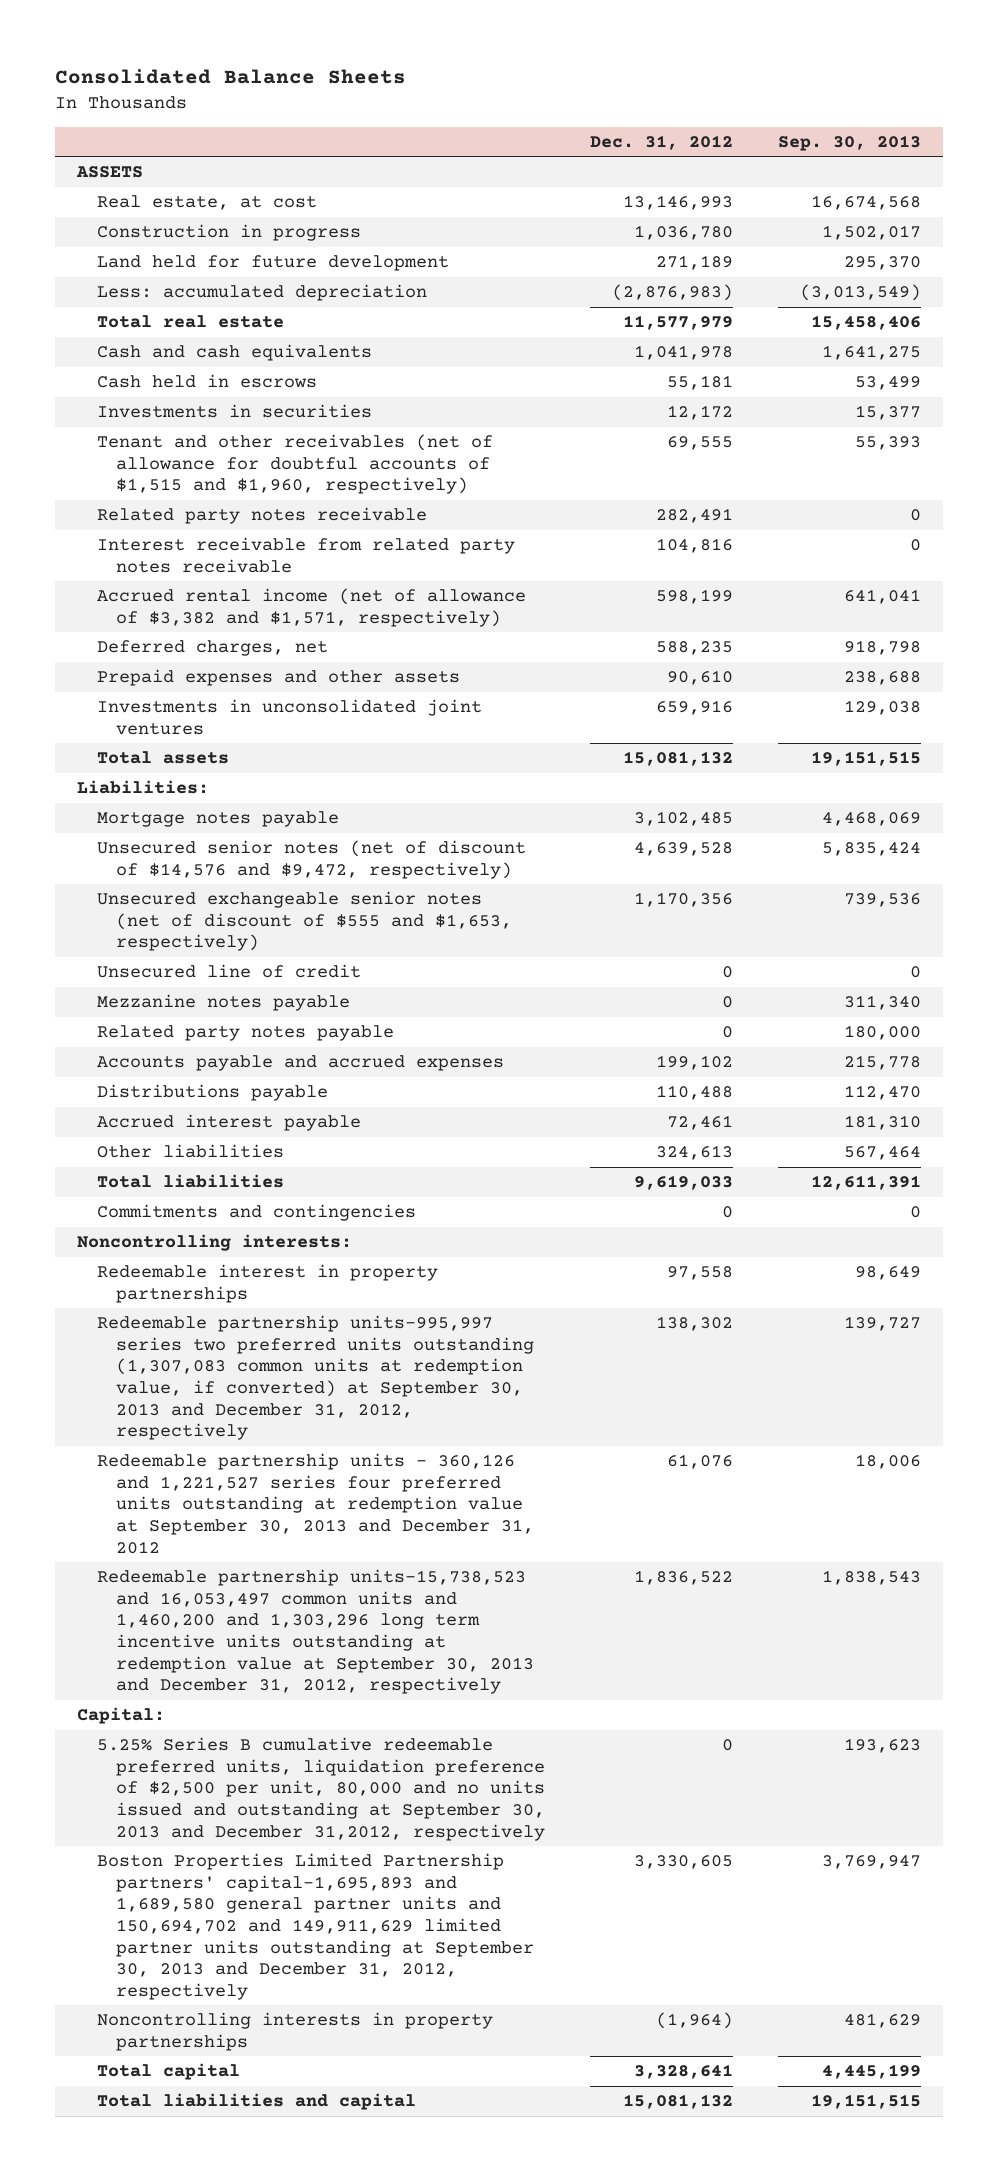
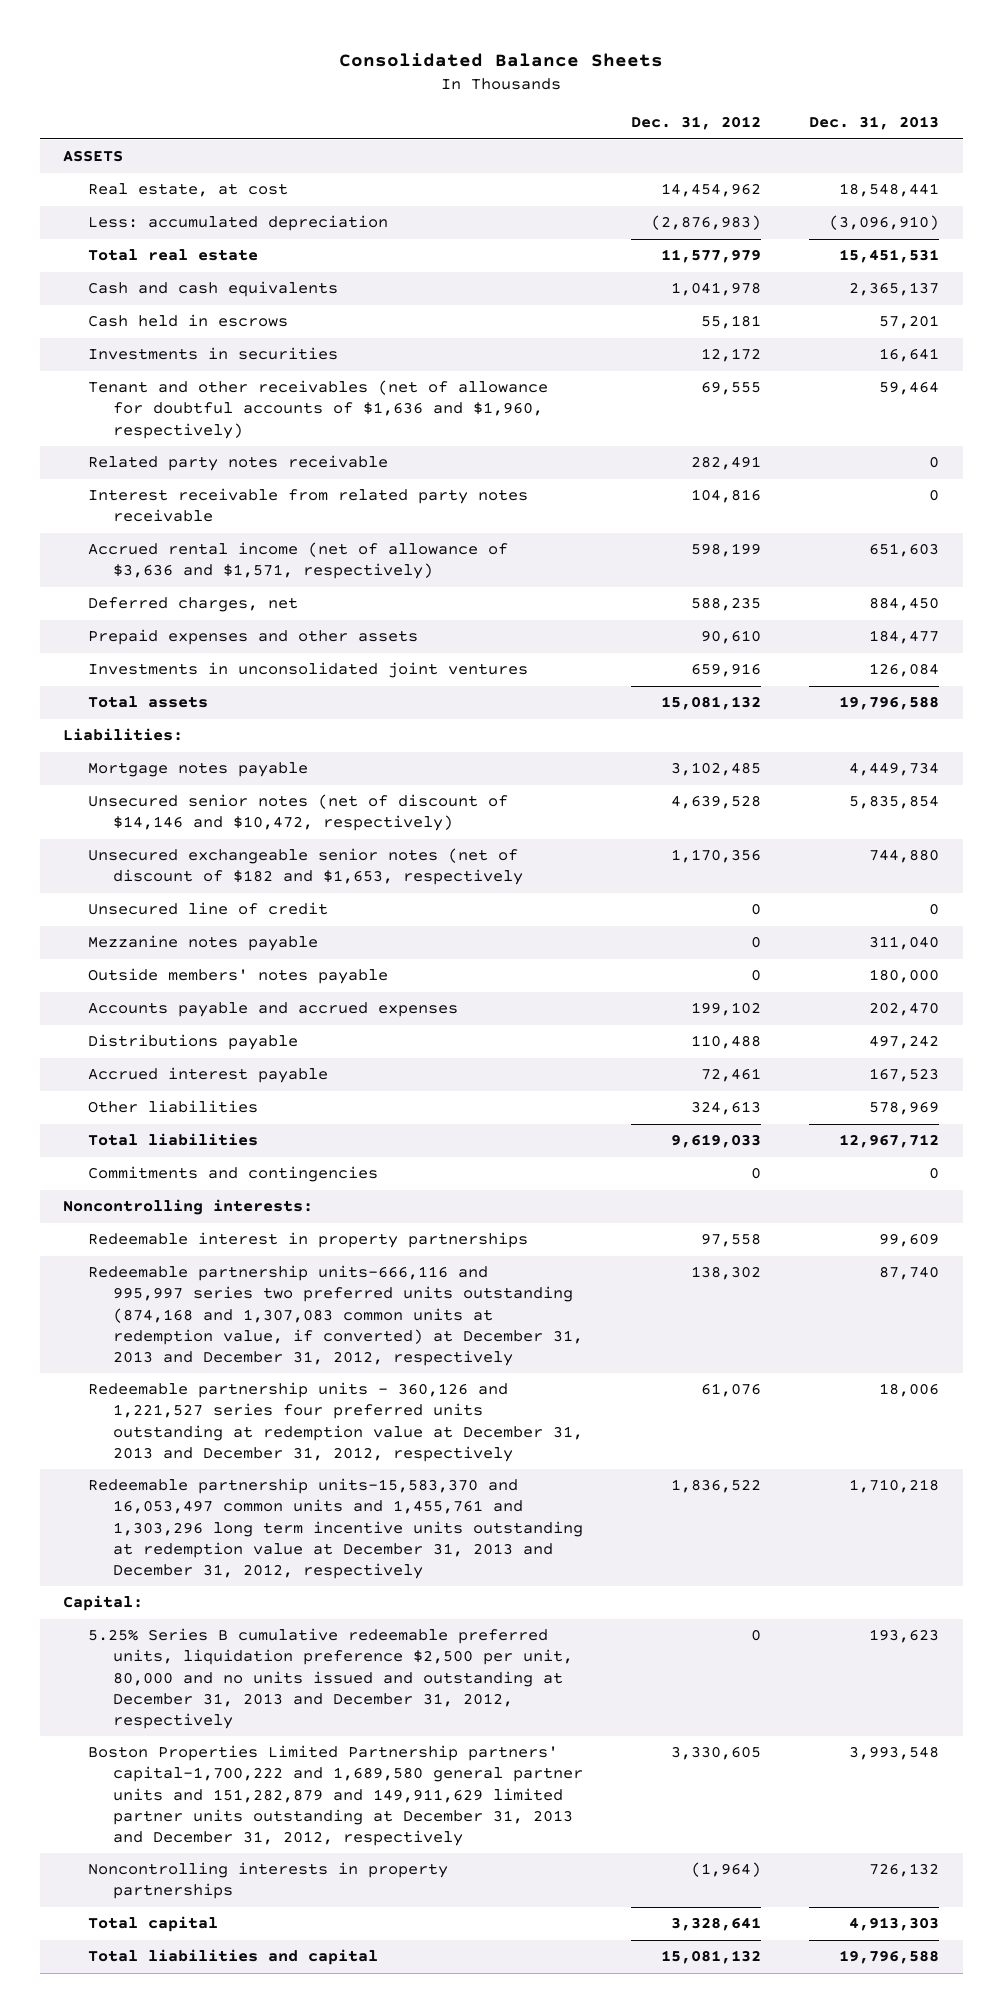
- | Dec. 31, 2012 | Sep. 30, 2013
+ | Dec. 31, 2012 | Dec. 31, 2013
- Real estate, at cost | 13,146,993 | 16,674,568
- Construction in progress | 1,036,780 | 1,502,017
- Land held for future development | 271,189 | 295,370
+ Real estate, at cost | 14,454,962 | 18,548,441
- Tenant and other receivables (net of allowance for doubtful accounts of $1,515 and $1,960, respectively) | 69,555 | 55,393
+ Tenant and other receivables (net of allowance for doubtful accounts of $1,636 and $1,960, respectively) | 69,555 | 59,464
- Accrued rental income (net of allowance of $3,382 and $1,571, respectively) | 598,199 | 641,041
+ Accrued rental income (net of allowance of $3,636 and $1,571, respectively) | 598,199 | 651,603
- Unsecured senior notes (net of discount of $14,576 and $9,472, respectively) | 4,639,528 | 5,835,424
- Unsecured exchangeable senior notes (net of discount of $555 and $1,653, respectively) | 1,170,356 | 739,536
+ Unsecured senior notes (net of discount of $14,146 and $10,472, respectively) | 4,639,528 | 5,835,854
+ Unsecured exchangeable senior notes (net of discount of $182 and $1,653, respectively | 1,170,356 | 744,880
- Related party notes payable | 0 | 180,000
+ Outside members' notes payable | 0 | 180,000
- Redeemable partnership units-995,997 series two preferred units outstanding (1,307,083 common units at redemption value, if converted) at September 30, 2013 and December 31, 2012, respectively | 138,302 | 139,727
- Redeemable partnership units - 360,126 and 1,221,527 series four preferred units outstanding at redemption value at September 30, 2013 and December 31, 2012 | 61,076 | 18,006
- Redeemable partnership units-15,738,523 and 16,053,497 common units and 1,460,200 and 1,303,296 long term incentive units outstanding at redemption value at September 30, 2013 and December 31, 2012, respectively | 1,836,522 | 1,838,543
+ Redeemable partnership units-666,116 and 995,997 series two preferred units outstanding (874,168 and 1,307,083 common units at redemption value, if converted) at December 31, 2013 and December 31, 2012, respectively | 138,302 | 87,740
+ Redeemable partnership units - 360,126 and 1,221,527 series four preferred units outstanding at redemption value at December 31, 2013 and December 31, 2012, respectively | 61,076 | 18,006
+ Redeemable partnership units-15,583,370 and 16,053,497 common units and 1,455,761 and 1,303,296 long term incentive units outstanding at redemption value at December 31, 2013 and December 31, 2012, respectively | 1,836,522 | 1,710,218
- 5.25% Series B cumulative redeemable preferred units, liquidation preference of $2,500 per unit, 80,000 and no units issued and outstanding at September 30, 2013 and December 31,2012, respectively | 0 | 193,623
- Boston Properties Limited Partnership partners' capital-1,695,893 and 1,689,580 general partner units and 150,694,702 and 149,911,629 limited partner units outstanding at September 30, 2013 and December 31, 2012, respectively | 3,330,605 | 3,769,947
+ 5.25% Series B cumulative redeemable preferred units, liquidation preference $2,500 per unit, 80,000 and no units issued and outstanding at December 31, 2013 and December 31, 2012, respectively | 0 | 193,623
+ Boston Properties Limited Partnership partners' capital-1,700,222 and 1,689,580 general partner units and 151,282,879 and 149,911,629 limited partner units outstanding at December 31, 2013 and December 31, 2012, respectively | 3,330,605 | 3,993,548

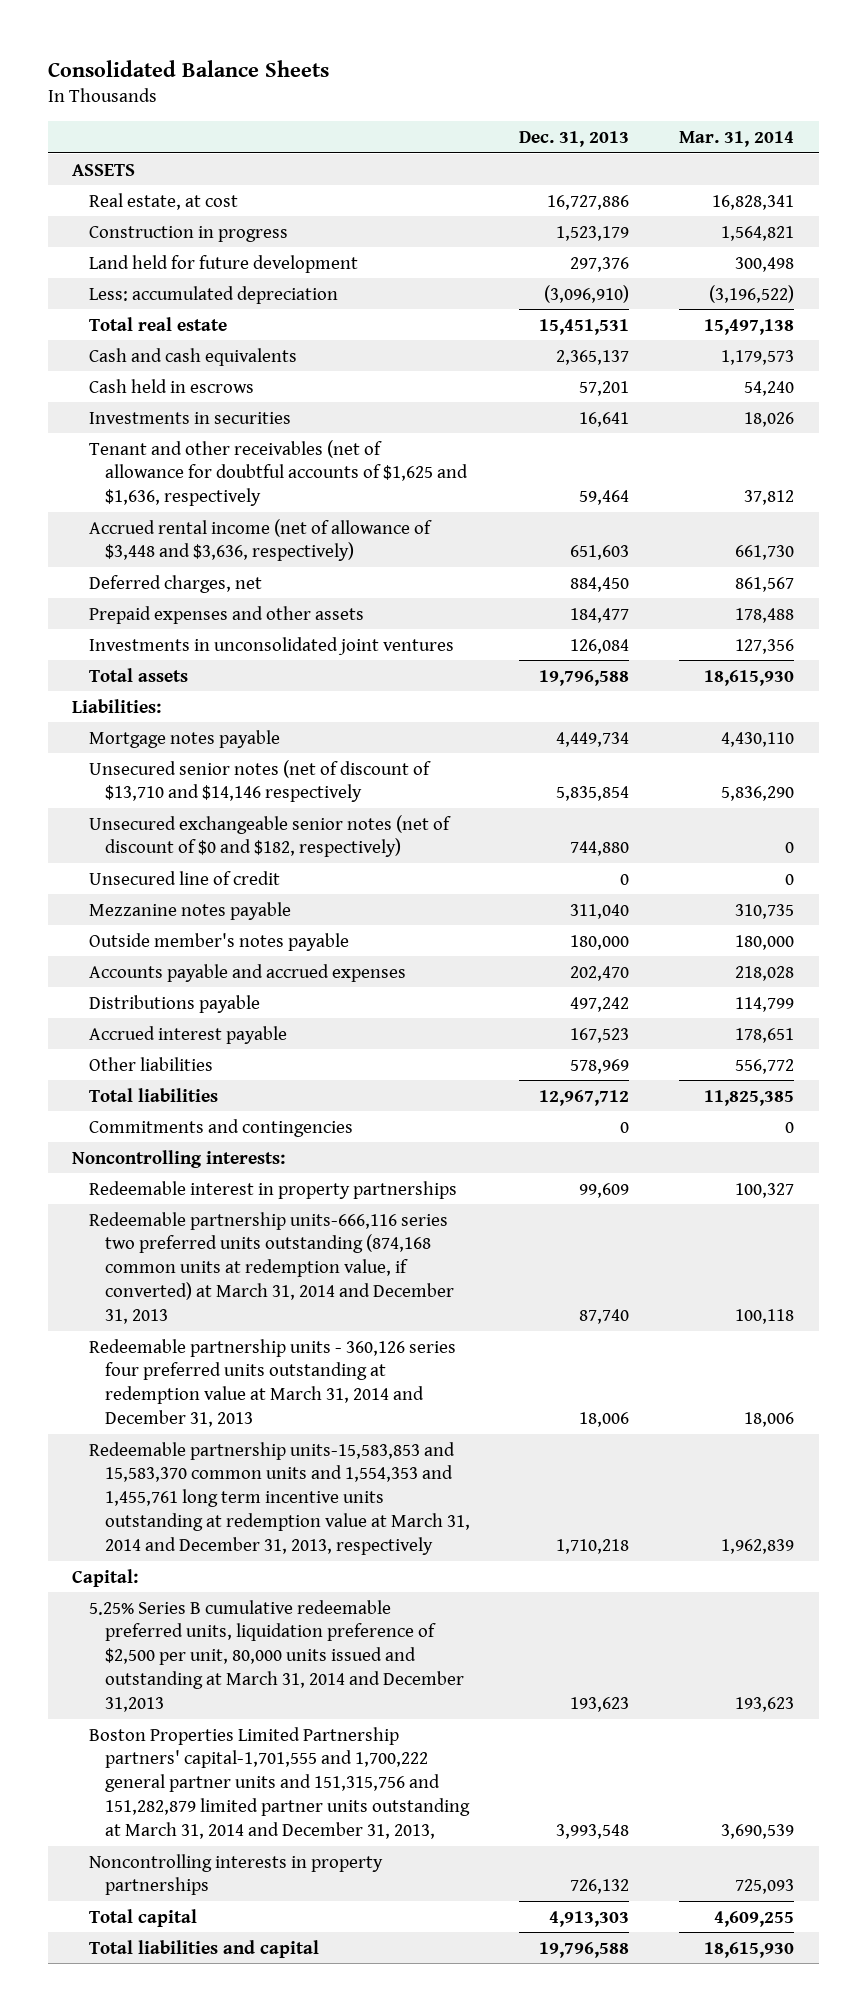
- | Dec. 31, 2012 | Dec. 31, 2013
+ | Dec. 31, 2013 | Mar. 31, 2014
- Real estate, at cost | 14,454,962 | 18,548,441
+ Real estate, at cost | 16,727,886 | 16,828,341
+ Construction in progress | 1,523,179 | 1,564,821
+ Land held for future development | 297,376 | 300,498
- Tenant and other receivables (net of allowance for doubtful accounts of $1,636 and $1,960, respectively) | 69,555 | 59,464
- Related party notes receivable | 282,491 | 0
- Interest receivable from related party notes receivable | 104,816 | 0
- Accrued rental income (net of allowance of $3,636 and $1,571, respectively) | 598,199 | 651,603
+ Tenant and other receivables (net of allowance for doubtful accounts of $1,625 and $1,636, respectively | 59,464 | 37,812
+ Accrued rental income (net of allowance of $3,448 and $3,636, respectively) | 651,603 | 661,730
- Unsecured senior notes (net of discount of $14,146 and $10,472, respectively) | 4,639,528 | 5,835,854
- Unsecured exchangeable senior notes (net of discount of $182 and $1,653, respectively | 1,170,356 | 744,880
+ Unsecured senior notes (net of discount of $13,710 and $14,146 respectively | 5,835,854 | 5,836,290
+ Unsecured exchangeable senior notes (net of discount of $0 and $182, respectively) | 744,880 | 0
- Outside members' notes payable | 0 | 180,000
+ Outside member's notes payable | 180,000 | 180,000
- Redeemable partnership units-666,116 and 995,997 series two preferred units outstanding (874,168 and 1,307,083 common units at redemption value, if converted) at December 31, 2013 and December 31, 2012, respectively | 138,302 | 87,740
- Redeemable partnership units - 360,126 and 1,221,527 series four preferred units outstanding at redemption value at December 31, 2013 and December 31, 2012, respectively | 61,076 | 18,006
- Redeemable partnership units-15,583,370 and 16,053,497 common units and 1,455,761 and 1,303,296 long term incentive units outstanding at redemption value at December 31, 2013 and December 31, 2012, respectively | 1,836,522 | 1,710,218
+ Redeemable partnership units-666,116 series two preferred units outstanding (874,168 common units at redemption value, if converted) at March 31, 2014 and December 31, 2013 | 87,740 | 100,118
+ Redeemable partnership units - 360,126 series four preferred units outstanding at redemption value at March 31, 2014 and December 31, 2013 | 18,006 | 18,006
+ Redeemable partnership units-15,583,853 and 15,583,370 common units and 1,554,353 and 1,455,761 long term incentive units outstanding at redemption value at March 31, 2014 and December 31, 2013, respectively | 1,710,218 | 1,962,839
- 5.25% Series B cumulative redeemable preferred units, liquidation preference $2,500 per unit, 80,000 and no units issued and outstanding at December 31, 2013 and December 31, 2012, respectively | 0 | 193,623
- Boston Properties Limited Partnership partners' capital-1,700,222 and 1,689,580 general partner units and 151,282,879 and 149,911,629 limited partner units outstanding at December 31, 2013 and December 31, 2012, respectively | 3,330,605 | 3,993,548
+ 5.25% Series B cumulative redeemable preferred units, liquidation preference of $2,500 per unit, 80,000 units issued and outstanding at March 31, 2014 and December 31,2013 | 193,623 | 193,623
+ Boston Properties Limited Partnership partners' capital-1,701,555 and 1,700,222 general partner units and 151,315,756 and 151,282,879 limited partner units outstanding at March 31, 2014 and December 31, 2013, | 3,993,548 | 3,690,539

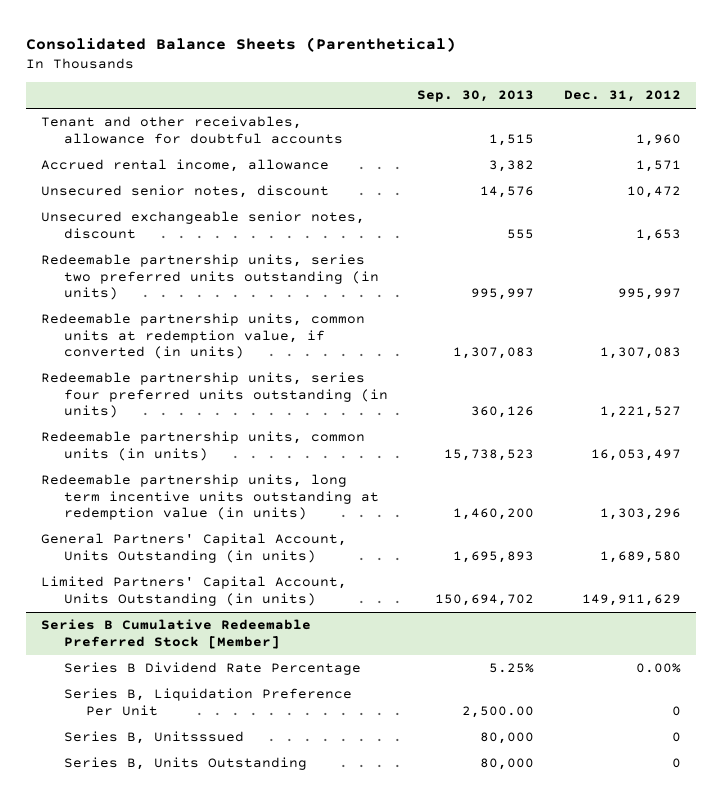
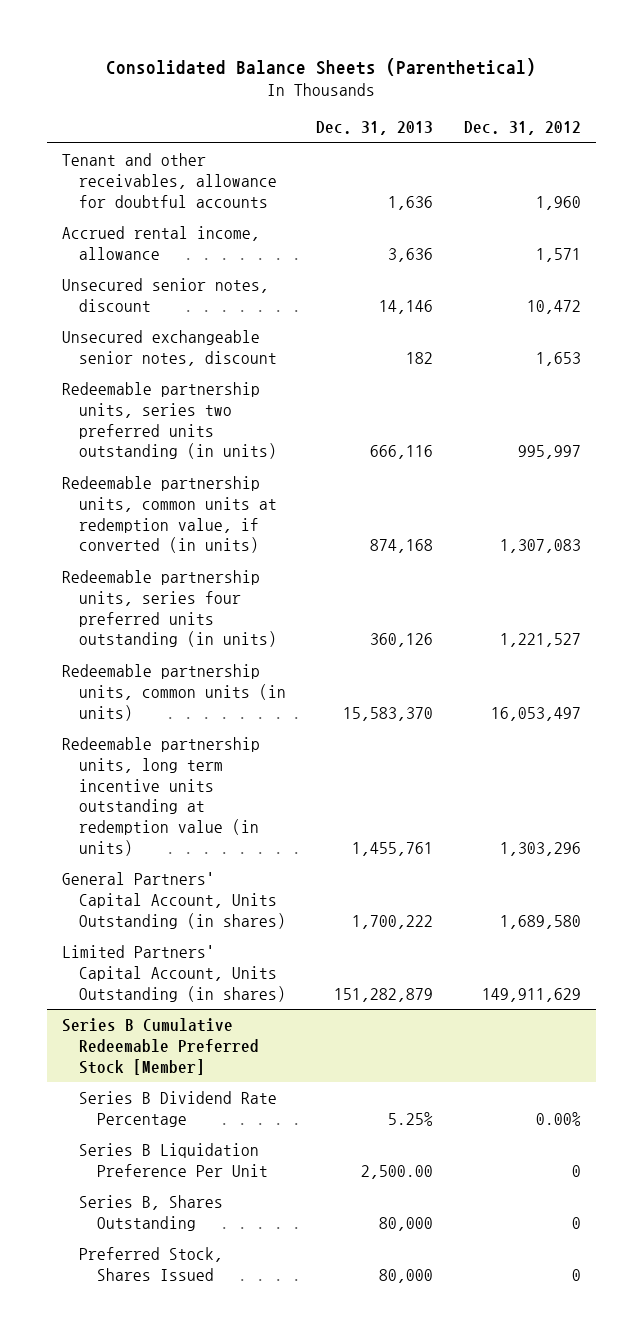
- | Sep. 30, 2013 | Dec. 31, 2012
+ | Dec. 31, 2013 | Dec. 31, 2012
- General Partners' Capital Account, Units Outstanding (in units) | 1,695,893 | 1,689,580
- Limited Partners' Capital Account, Units Outstanding (in units) | 150,694,702 | 149,911,629
+ General Partners' Capital Account, Units Outstanding (in shares) | 1,700,222 | 1,689,580
+ Limited Partners' Capital Account, Units Outstanding (in shares) | 151,282,879 | 149,911,629
@ Series B Cumulative Redeemable Preferred Stock [Member]
- Series B, Liquidation Preference Per Unit | 2,500.00 | 0
- Series B, Unitsssued | 80,000 | 0
- Series B, Units Outstanding | 80,000 | 0
+ Series B Liquidation Preference Per Unit | 2,500.00 | 0
+ Series B, Shares Outstanding | 80,000 | 0
+ Preferred Stock, Shares Issued | 80,000 | 0

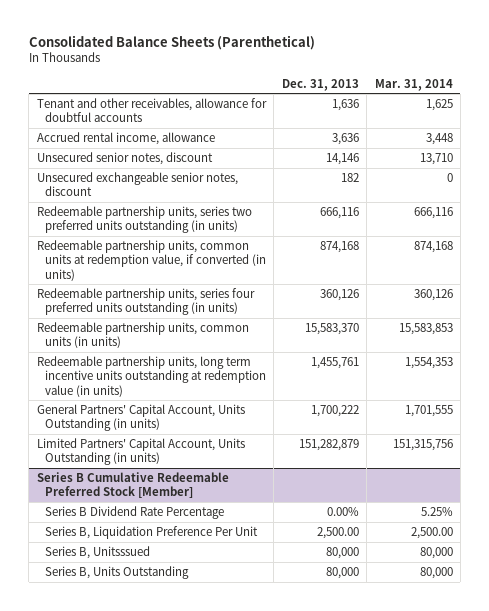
- | Dec. 31, 2013 | Dec. 31, 2012
+ | Dec. 31, 2013 | Mar. 31, 2014
- General Partners' Capital Account, Units Outstanding (in shares) | 1,700,222 | 1,689,580
- Limited Partners' Capital Account, Units Outstanding (in shares) | 151,282,879 | 149,911,629
+ General Partners' Capital Account, Units Outstanding (in units) | 1,700,222 | 1,701,555
+ Limited Partners' Capital Account, Units Outstanding (in units) | 151,282,879 | 151,315,756
@ Series B Cumulative Redeemable Preferred Stock [Member]
- Series B Dividend Rate Percentage | 5.25% | 0.00%
- Series B Liquidation Preference Per Unit | 2,500.00 | 0
- Series B, Shares Outstanding | 80,000 | 0
- Preferred Stock, Shares Issued | 80,000 | 0
+ Series B Dividend Rate Percentage | 0.00% | 5.25%
+ Series B, Liquidation Preference Per Unit | 2,500.00 | 2,500.00
+ Series B, Unitsssued | 80,000 | 80,000
+ Series B, Units Outstanding | 80,000 | 80,000

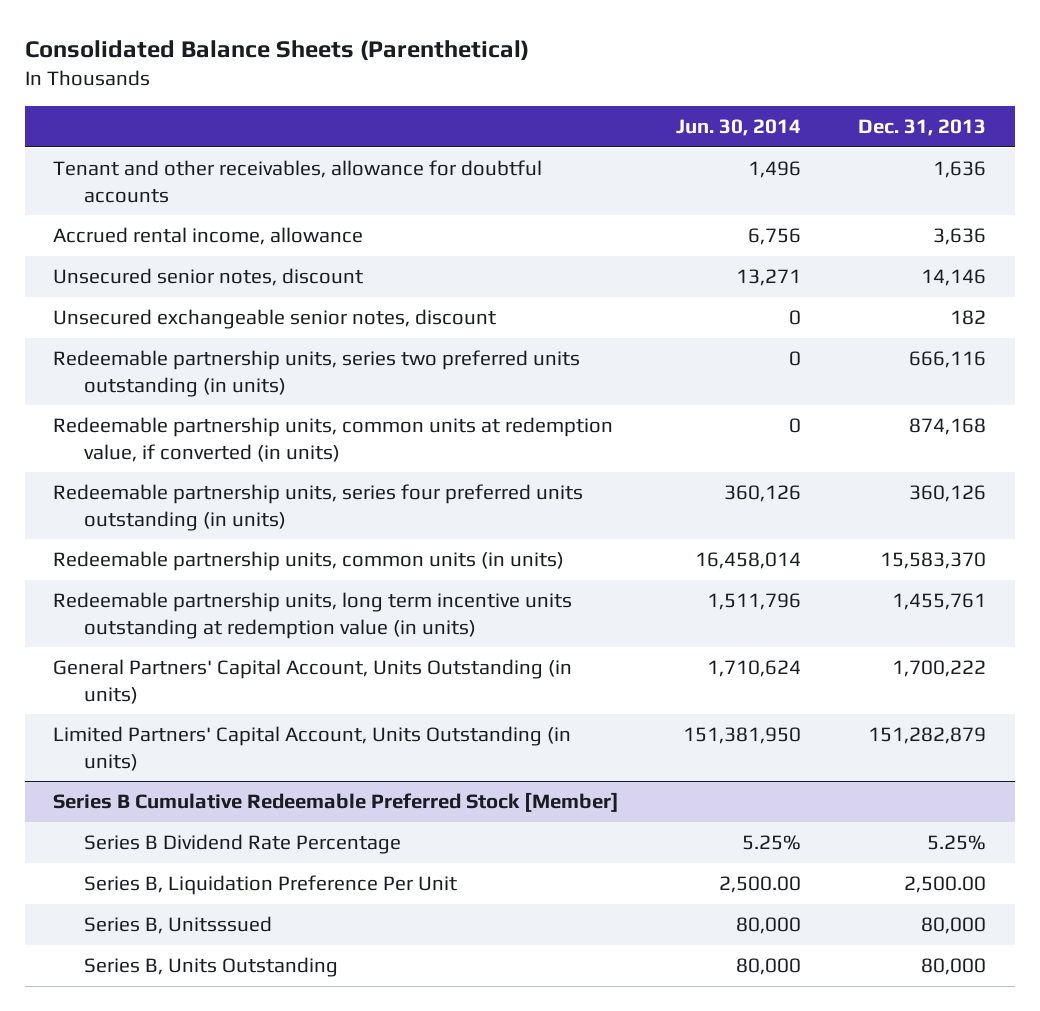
- | Dec. 31, 2013 | Mar. 31, 2014
+ | Jun. 30, 2014 | Dec. 31, 2013
@ Series B Cumulative Redeemable Preferred Stock [Member]
- Series B Dividend Rate Percentage | 0.00% | 5.25%
+ Series B Dividend Rate Percentage | 5.25% | 5.25%

